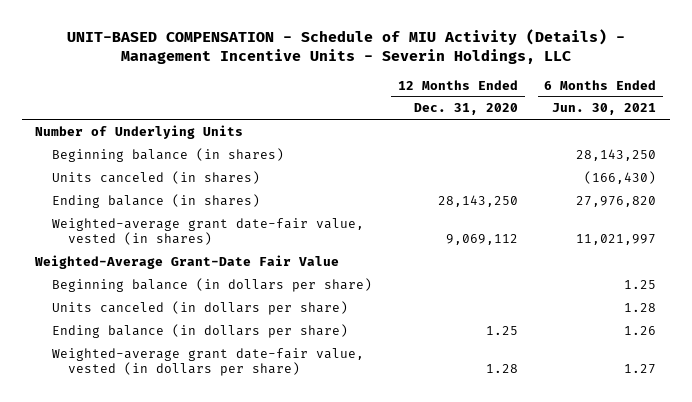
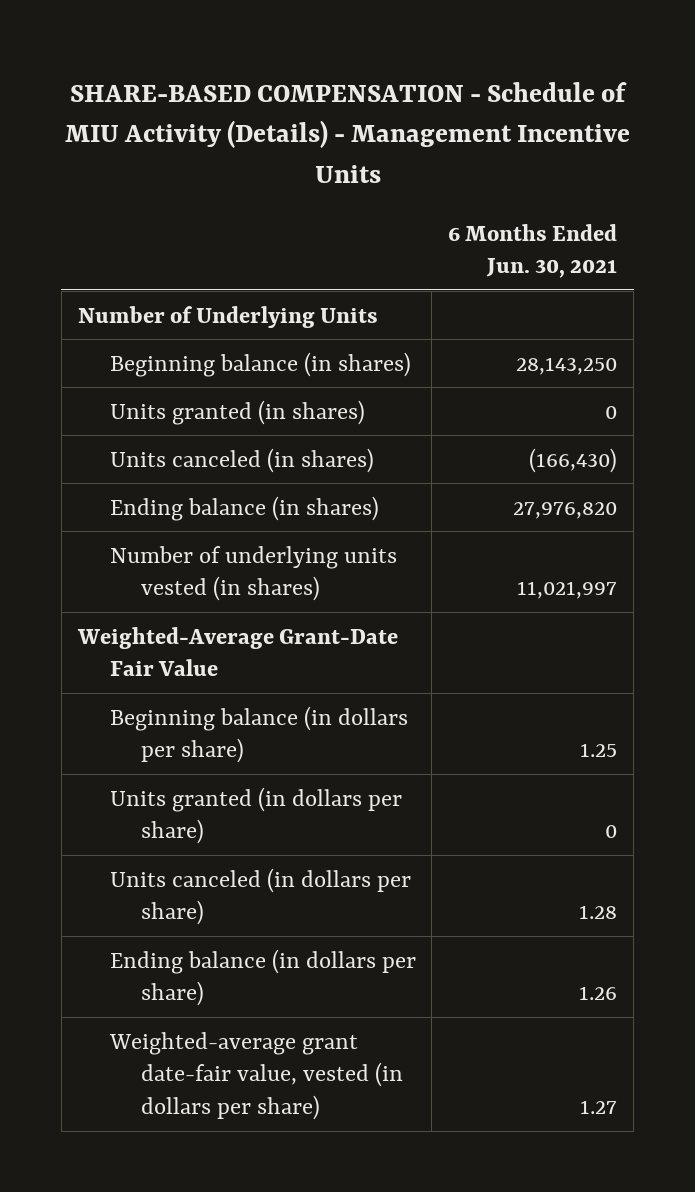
- UNIT-BASED COMPENSATION - Schedule of MIU Activity (Details) - Management Incentive Units - Severin Holdings, LLC
+ SHARE-BASED COMPENSATION - Schedule of MIU Activity (Details) - Management Incentive Units
- | 12 Months Ended Dec. 31, 2020 | 6 Months Ended Jun. 30, 2021
+ | 6 Months Ended Jun. 30, 2021
+ Units granted (in shares) | 0
- Weighted-average grant date-fair value, vested (in shares) | 9,069,112 | 11,021,997
+ Number of underlying units vested (in shares) | 11,021,997
+ Units granted (in dollars per share) | 0

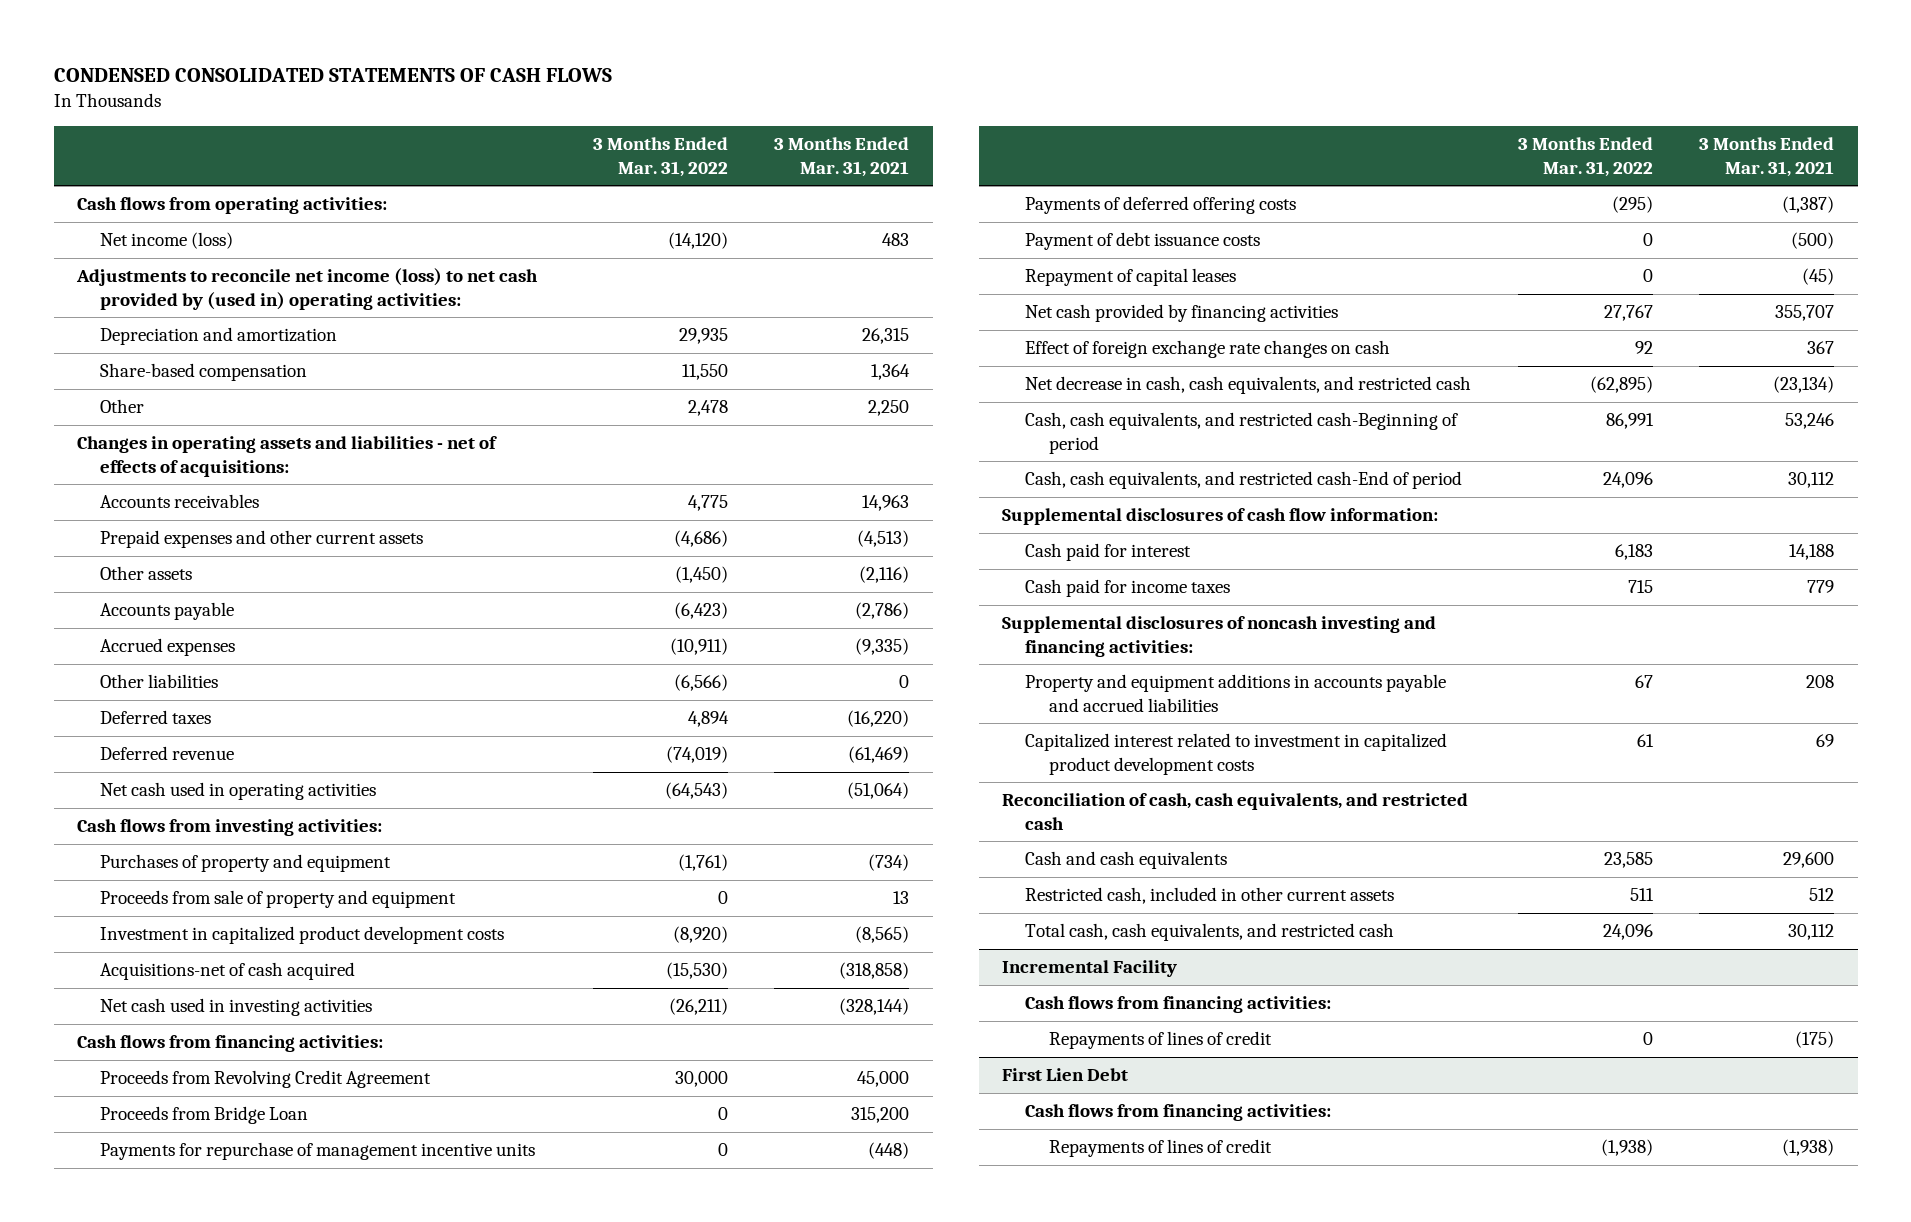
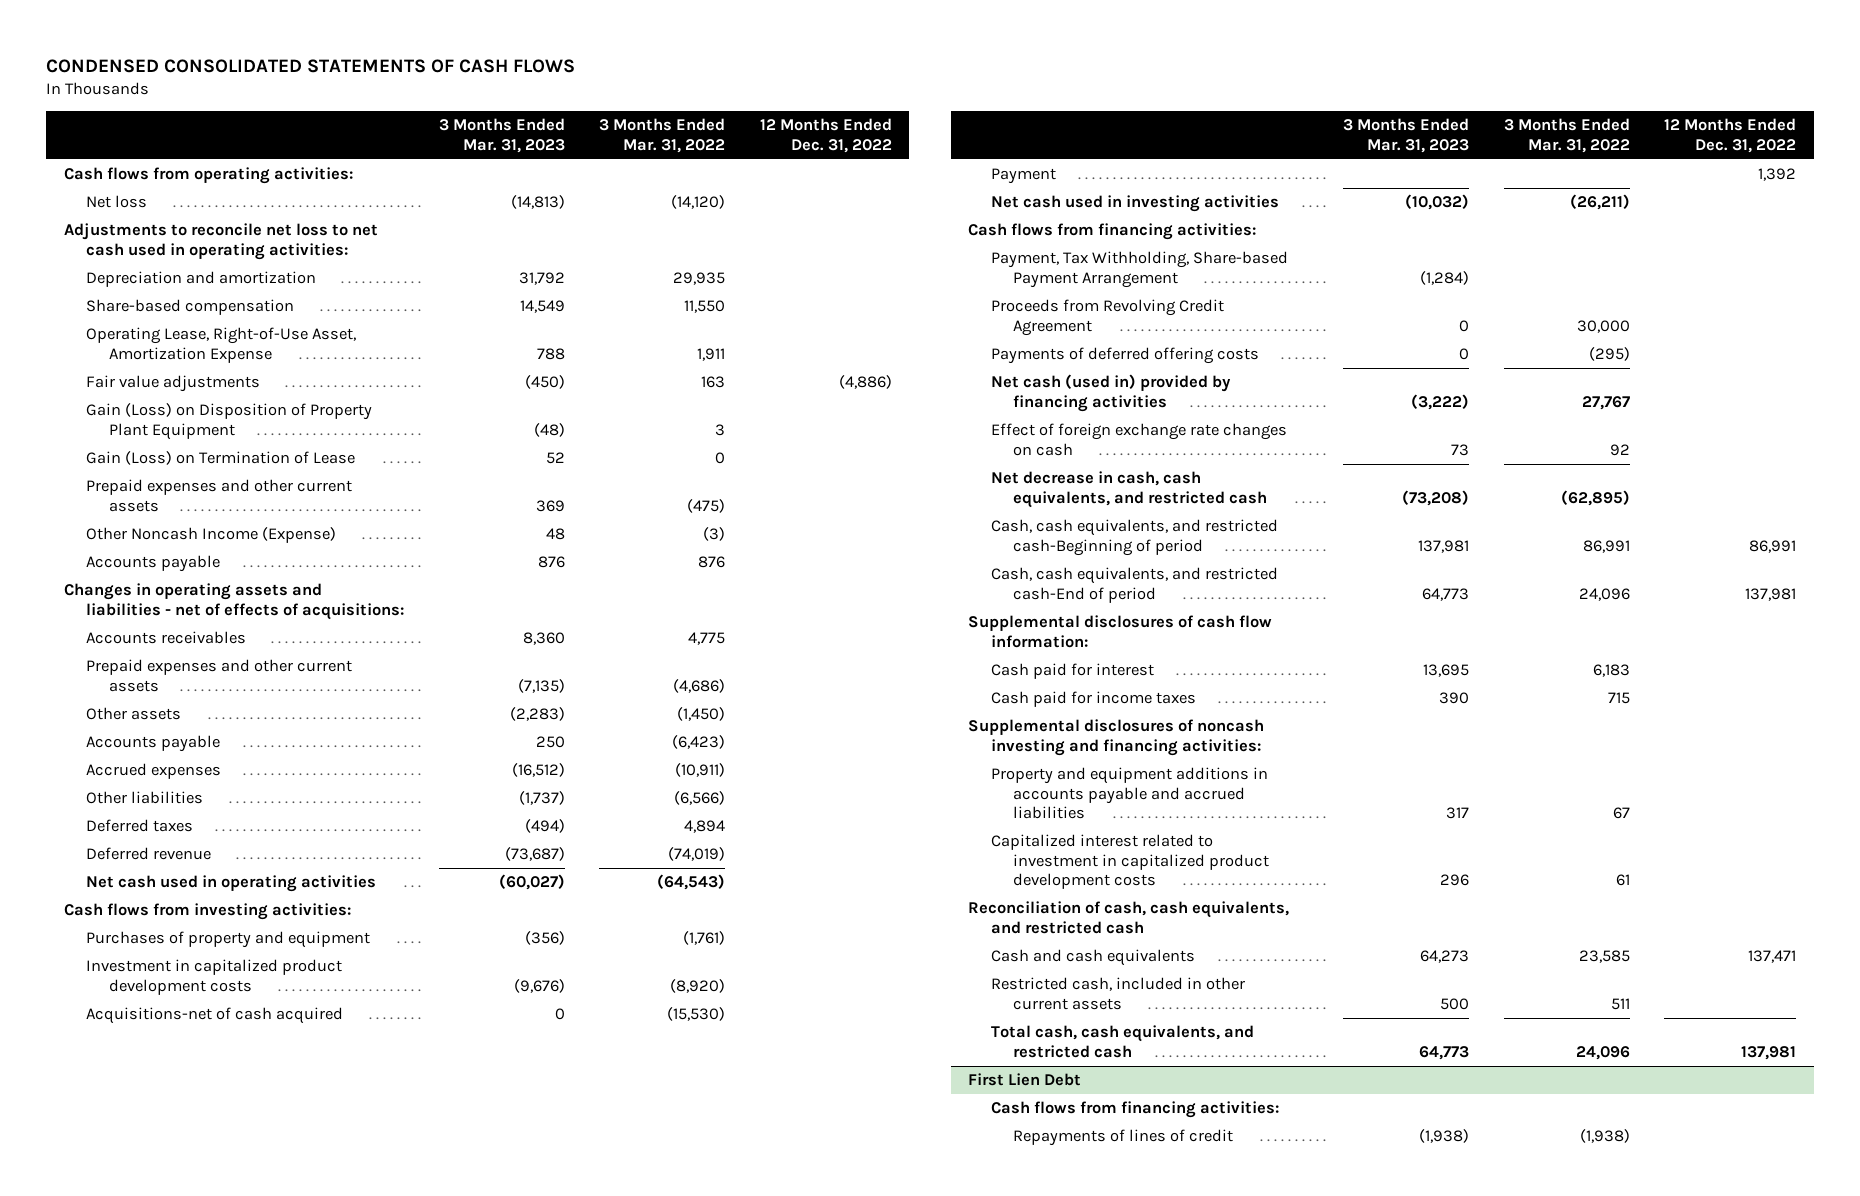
- | 3 Months Ended Mar. 31, 2022 | 3 Months Ended Mar. 31, 2021
+ | 3 Months Ended Mar. 31, 2023 | 3 Months Ended Mar. 31, 2022 | 12 Months Ended Dec. 31, 2022
- Net income (loss) | (14,120) | 483
- Adjustments to reconcile net income (loss) to net cash provided by (used in) operating activities:
+ Net loss | (14,813) | (14,120) |
+ Adjustments to reconcile net loss to net cash used in operating activities:
- Other | 2,478 | 2,250
+ Operating Lease, Right-of-Use Asset, Amortization Expense | 788 | 1,911 |
+ Fair value adjustments | (450) | 163 | (4,886)
+ Gain (Loss) on Disposition of Property Plant Equipment | (48) | 3 |
+ Gain (Loss) on Termination of Lease | 52 | 0 |
+ Prepaid expenses and other current assets | 369 | (475) |
+ Other Noncash Income (Expense) | 48 | (3) |
+ Accounts payable | 876 | 876 |
- Proceeds from sale of property and equipment | 0 | 13
+ Payment | | | 1,392
+ Payment, Tax Withholding, Share-based Payment Arrangement | (1,284) | |
- Proceeds from Bridge Loan | 0 | 315,200
- Payments for repurchase of management incentive units | 0 | (448)
- Payment of debt issuance costs | 0 | (500)
- Repayment of capital leases | 0 | (45)
- Net cash provided by financing activities | 27,767 | 355,707
+ Net cash (used in) provided by financing activities | (3,222) | 27,767 |
- Incremental Facility
- Cash flows from financing activities:
- Repayments of lines of credit | 0 | (175)

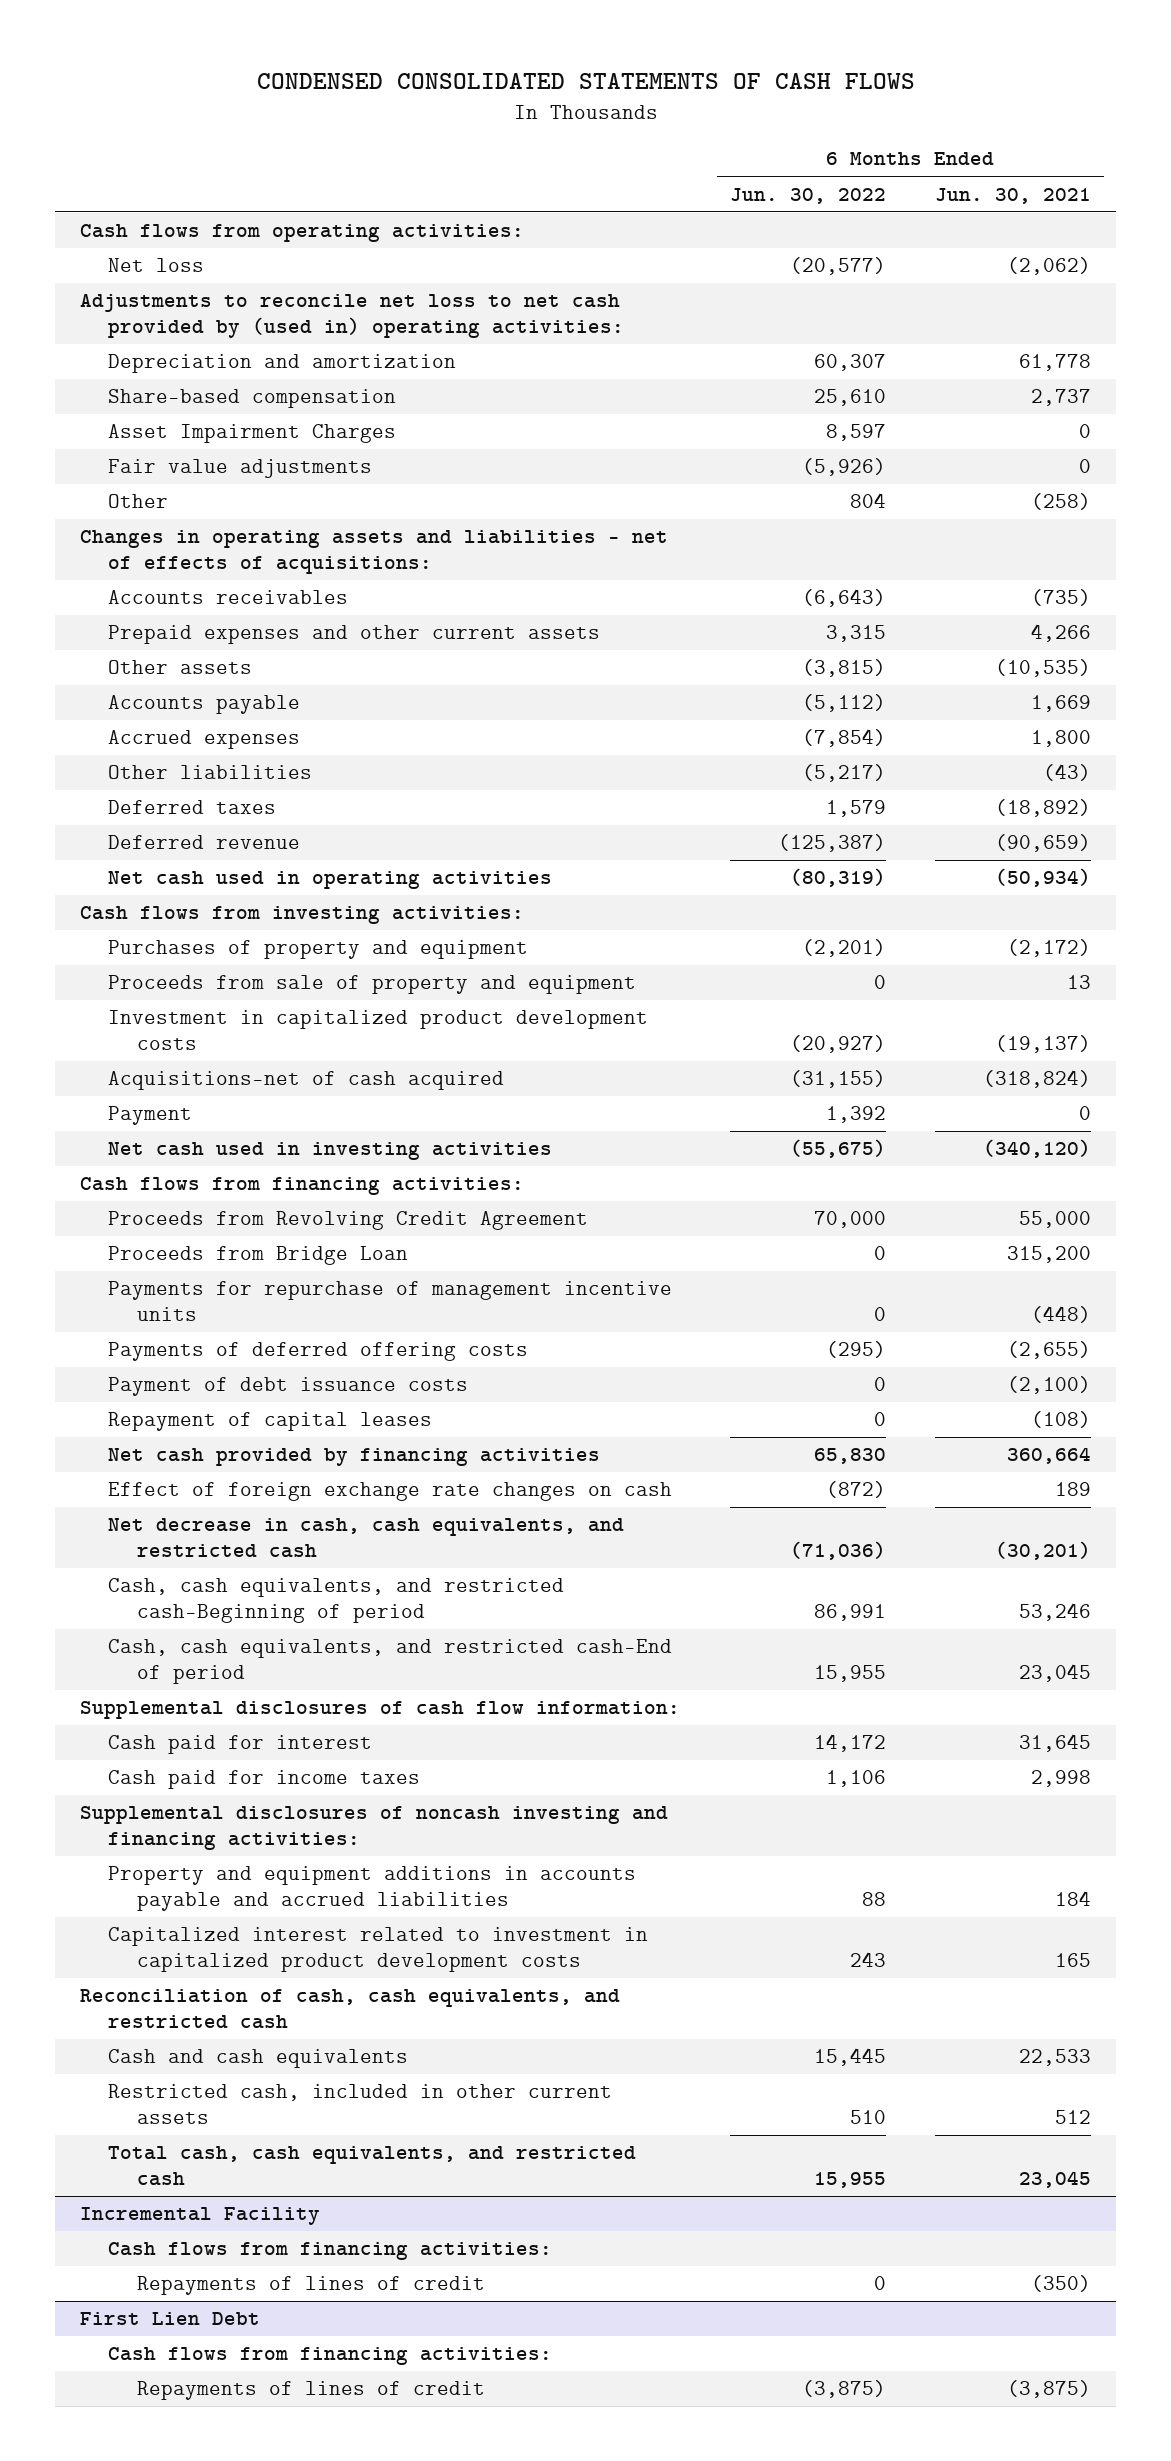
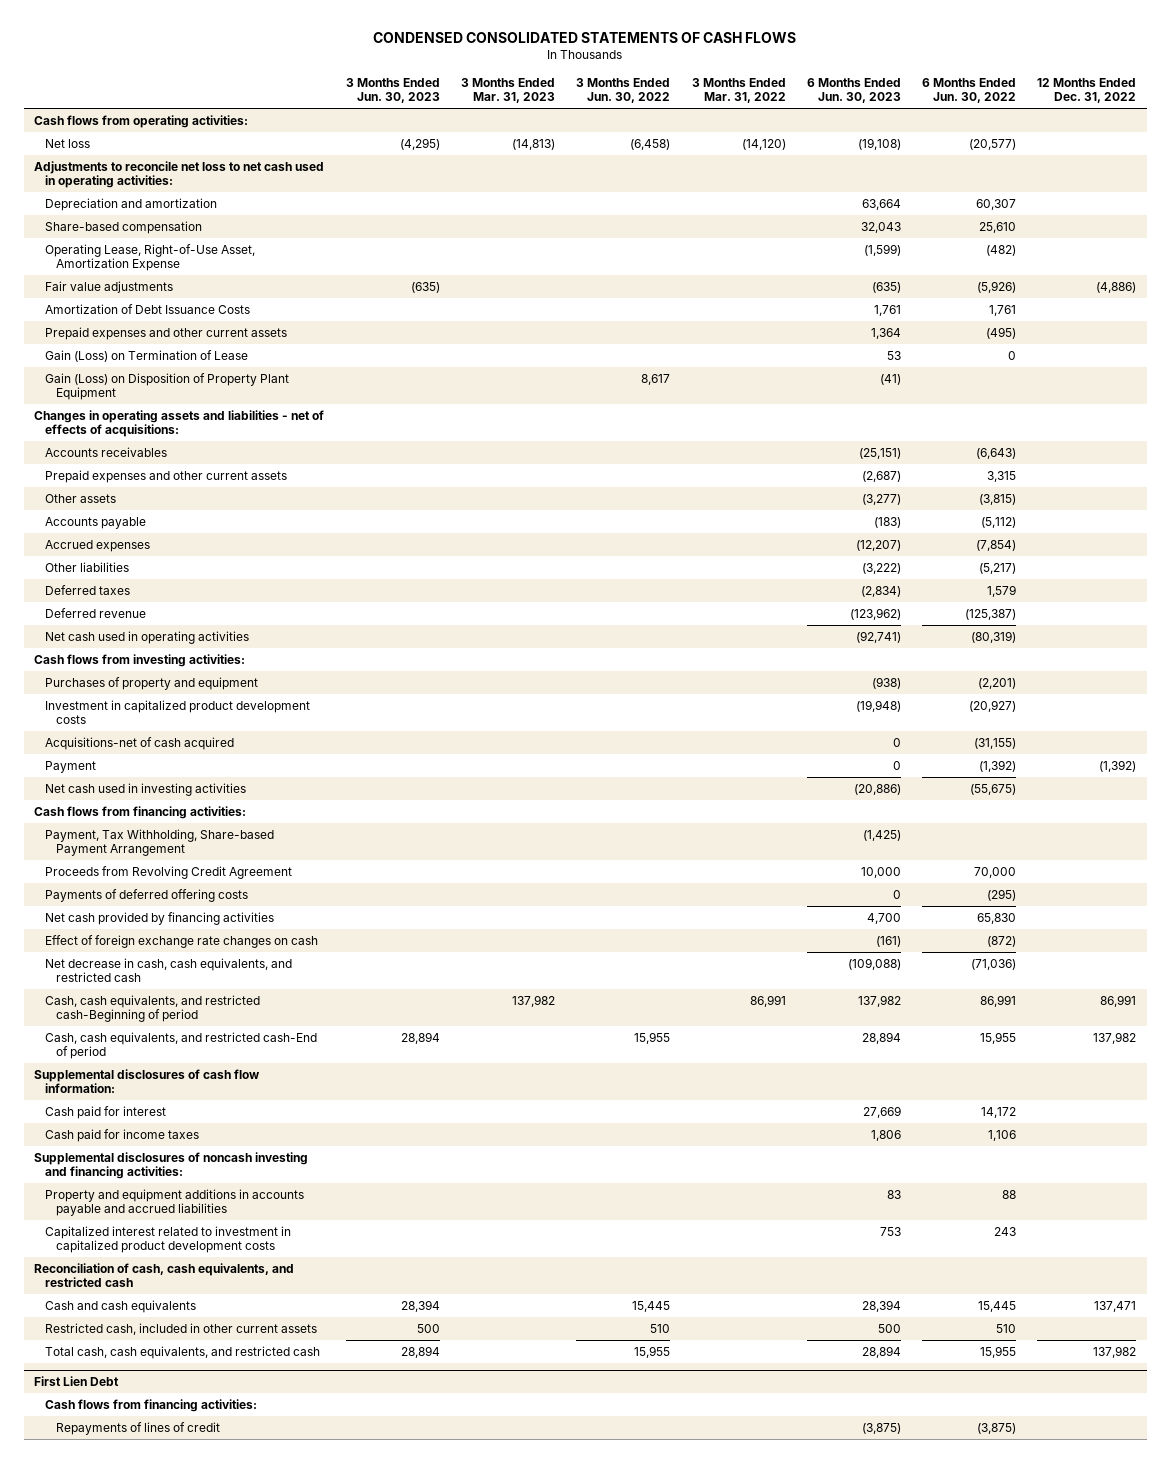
- | 6 Months Ended Jun. 30, 2022 | 6 Months Ended Jun. 30, 2021
+ | 3 Months Ended Jun. 30, 2023 | 3 Months Ended Mar. 31, 2023 | 3 Months Ended Jun. 30, 2022 | 3 Months Ended Mar. 31, 2022 | 6 Months Ended Jun. 30, 2023 | 6 Months Ended Jun. 30, 2022 | 12 Months Ended Dec. 31, 2022
- Adjustments to reconcile net loss to net cash provided by (used in) operating activities:
+ Adjustments to reconcile net loss to net cash used in operating activities:
- Asset Impairment Charges | 8,597 | 0
+ Operating Lease, Right-of-Use Asset, Amortization Expense | | | | | (1,599) | (482) |
- Other | 804 | (258)
+ Amortization of Debt Issuance Costs | | | | | 1,761 | 1,761 |
+ Prepaid expenses and other current assets | | | | | 1,364 | (495) |
+ Gain (Loss) on Termination of Lease | | | | | 53 | 0 |
+ Gain (Loss) on Disposition of Property Plant Equipment | | | 8,617 | | (41) | |
- Proceeds from sale of property and equipment | 0 | 13
- Payment | 1,392 | 0
+ Payment | | | | | 0 | (1,392) | (1,392)
+ Payment, Tax Withholding, Share-based Payment Arrangement | | | | | (1,425) | |
- Proceeds from Bridge Loan | 0 | 315,200
- Payments for repurchase of management incentive units | 0 | (448)
- Payment of debt issuance costs | 0 | (2,100)
- Repayment of capital leases | 0 | (108)
- Incremental Facility
- Cash flows from financing activities:
- Repayments of lines of credit | 0 | (350)

